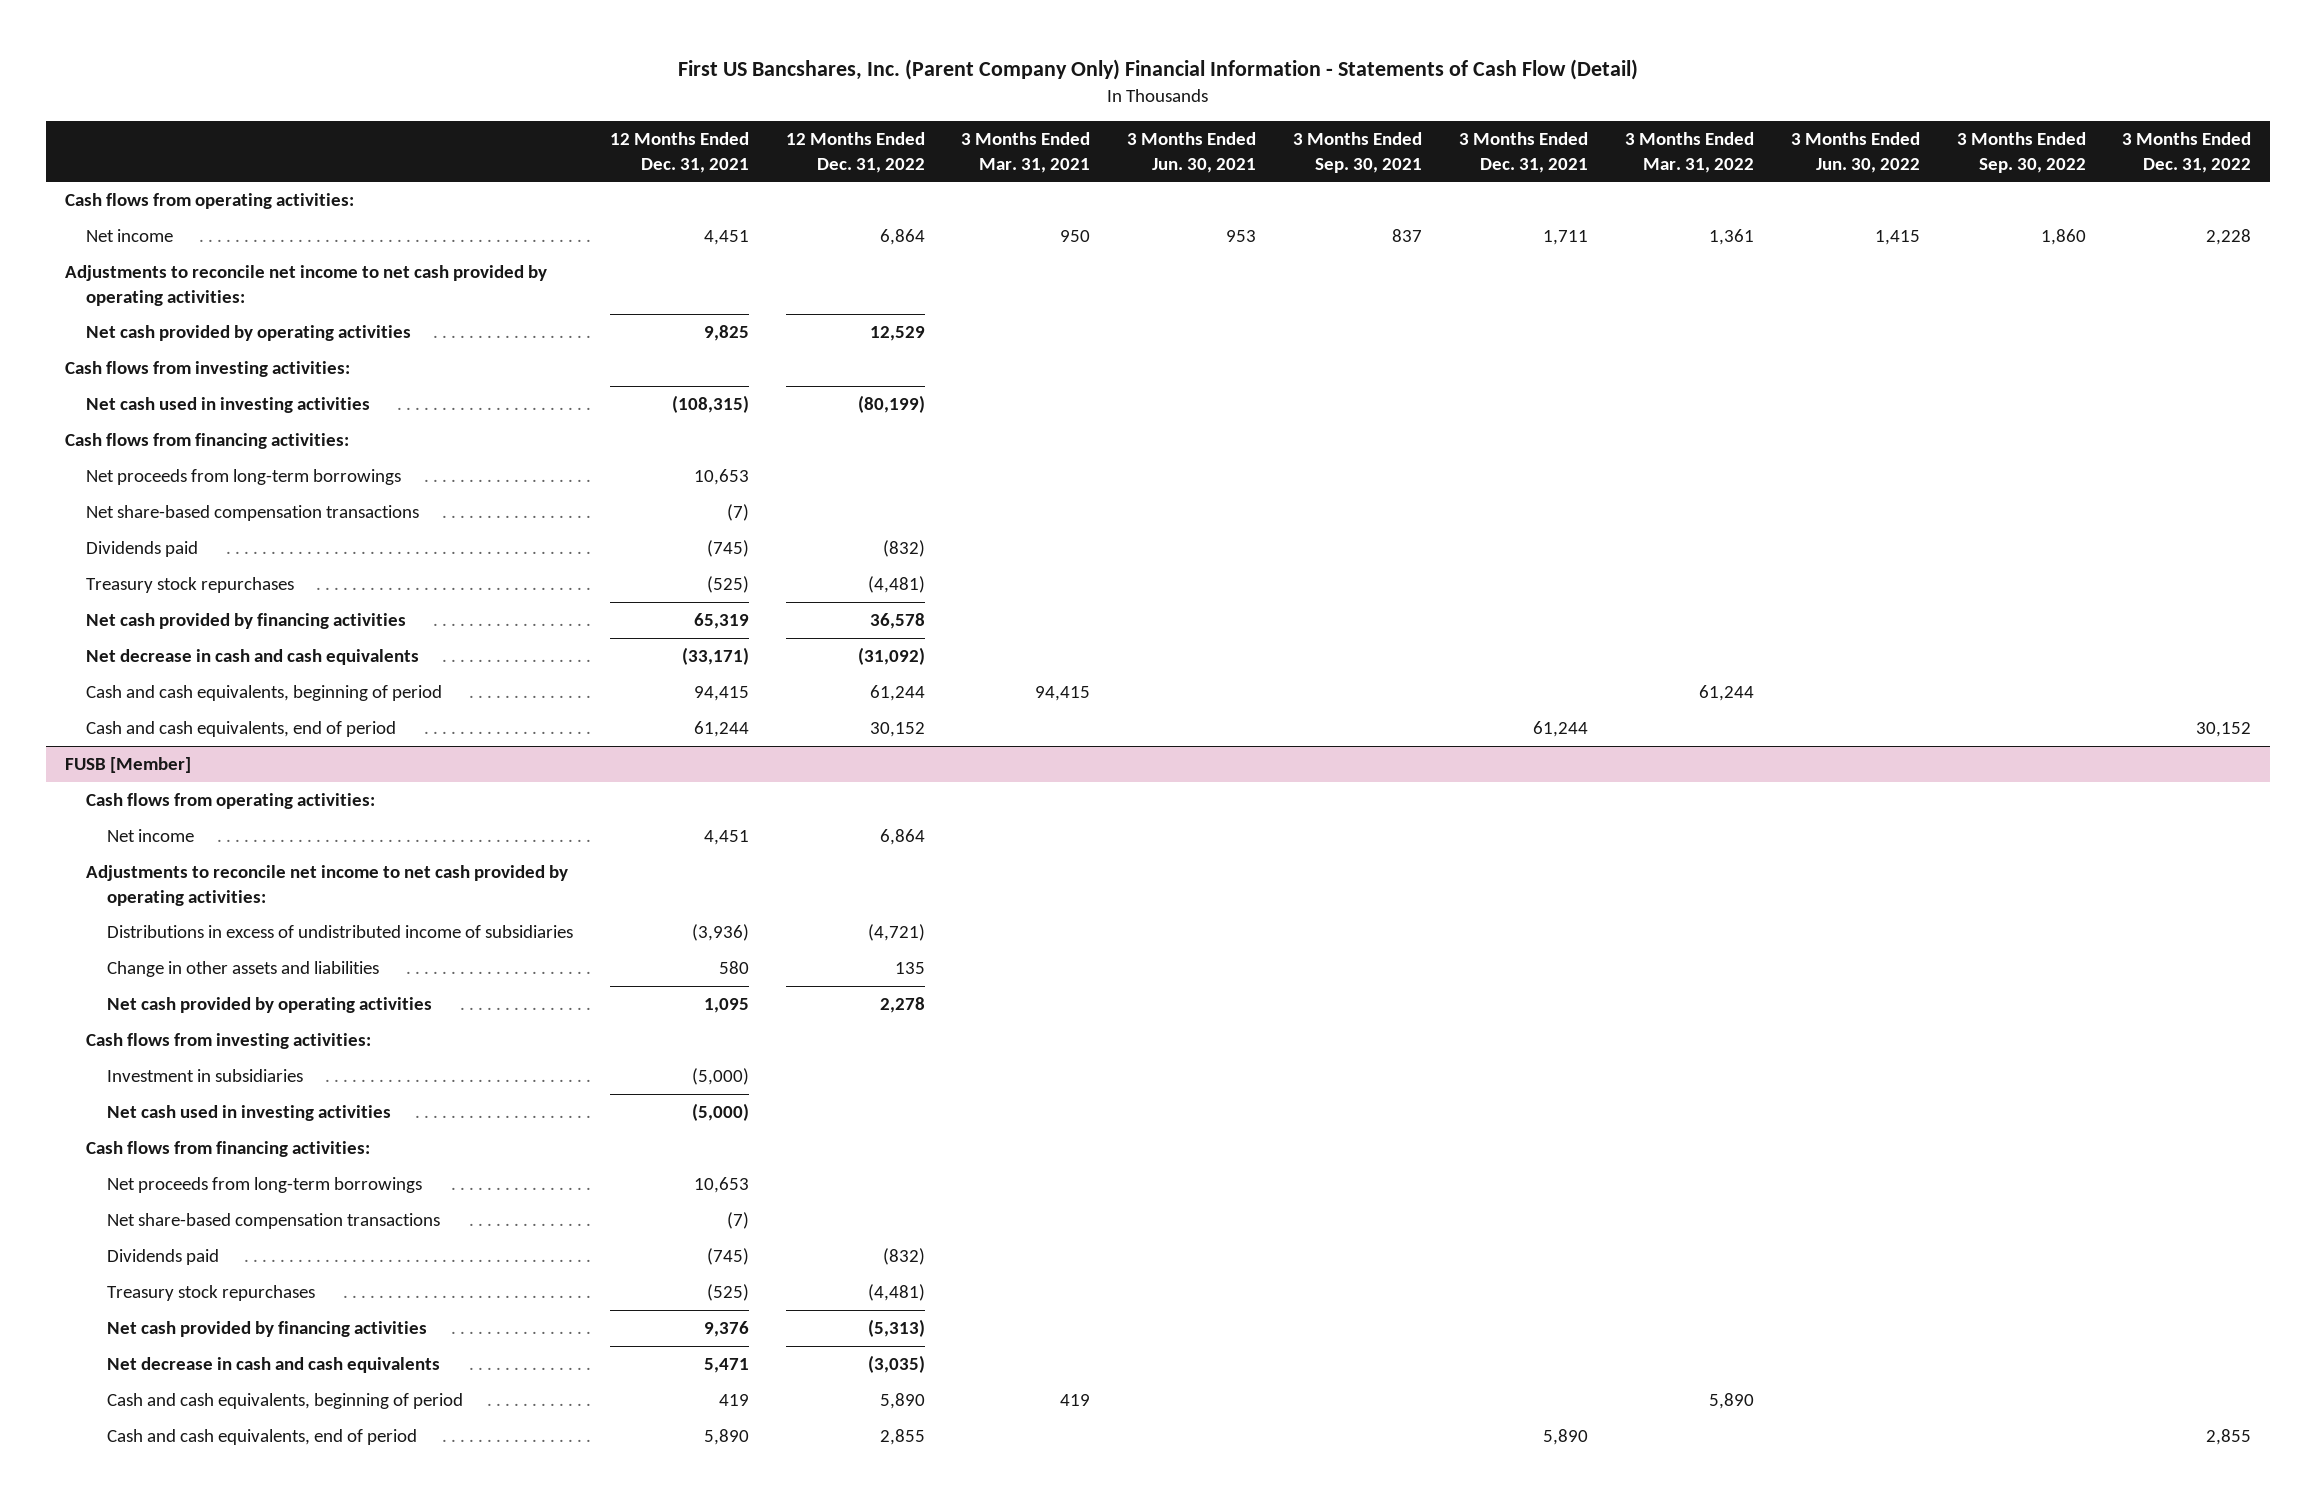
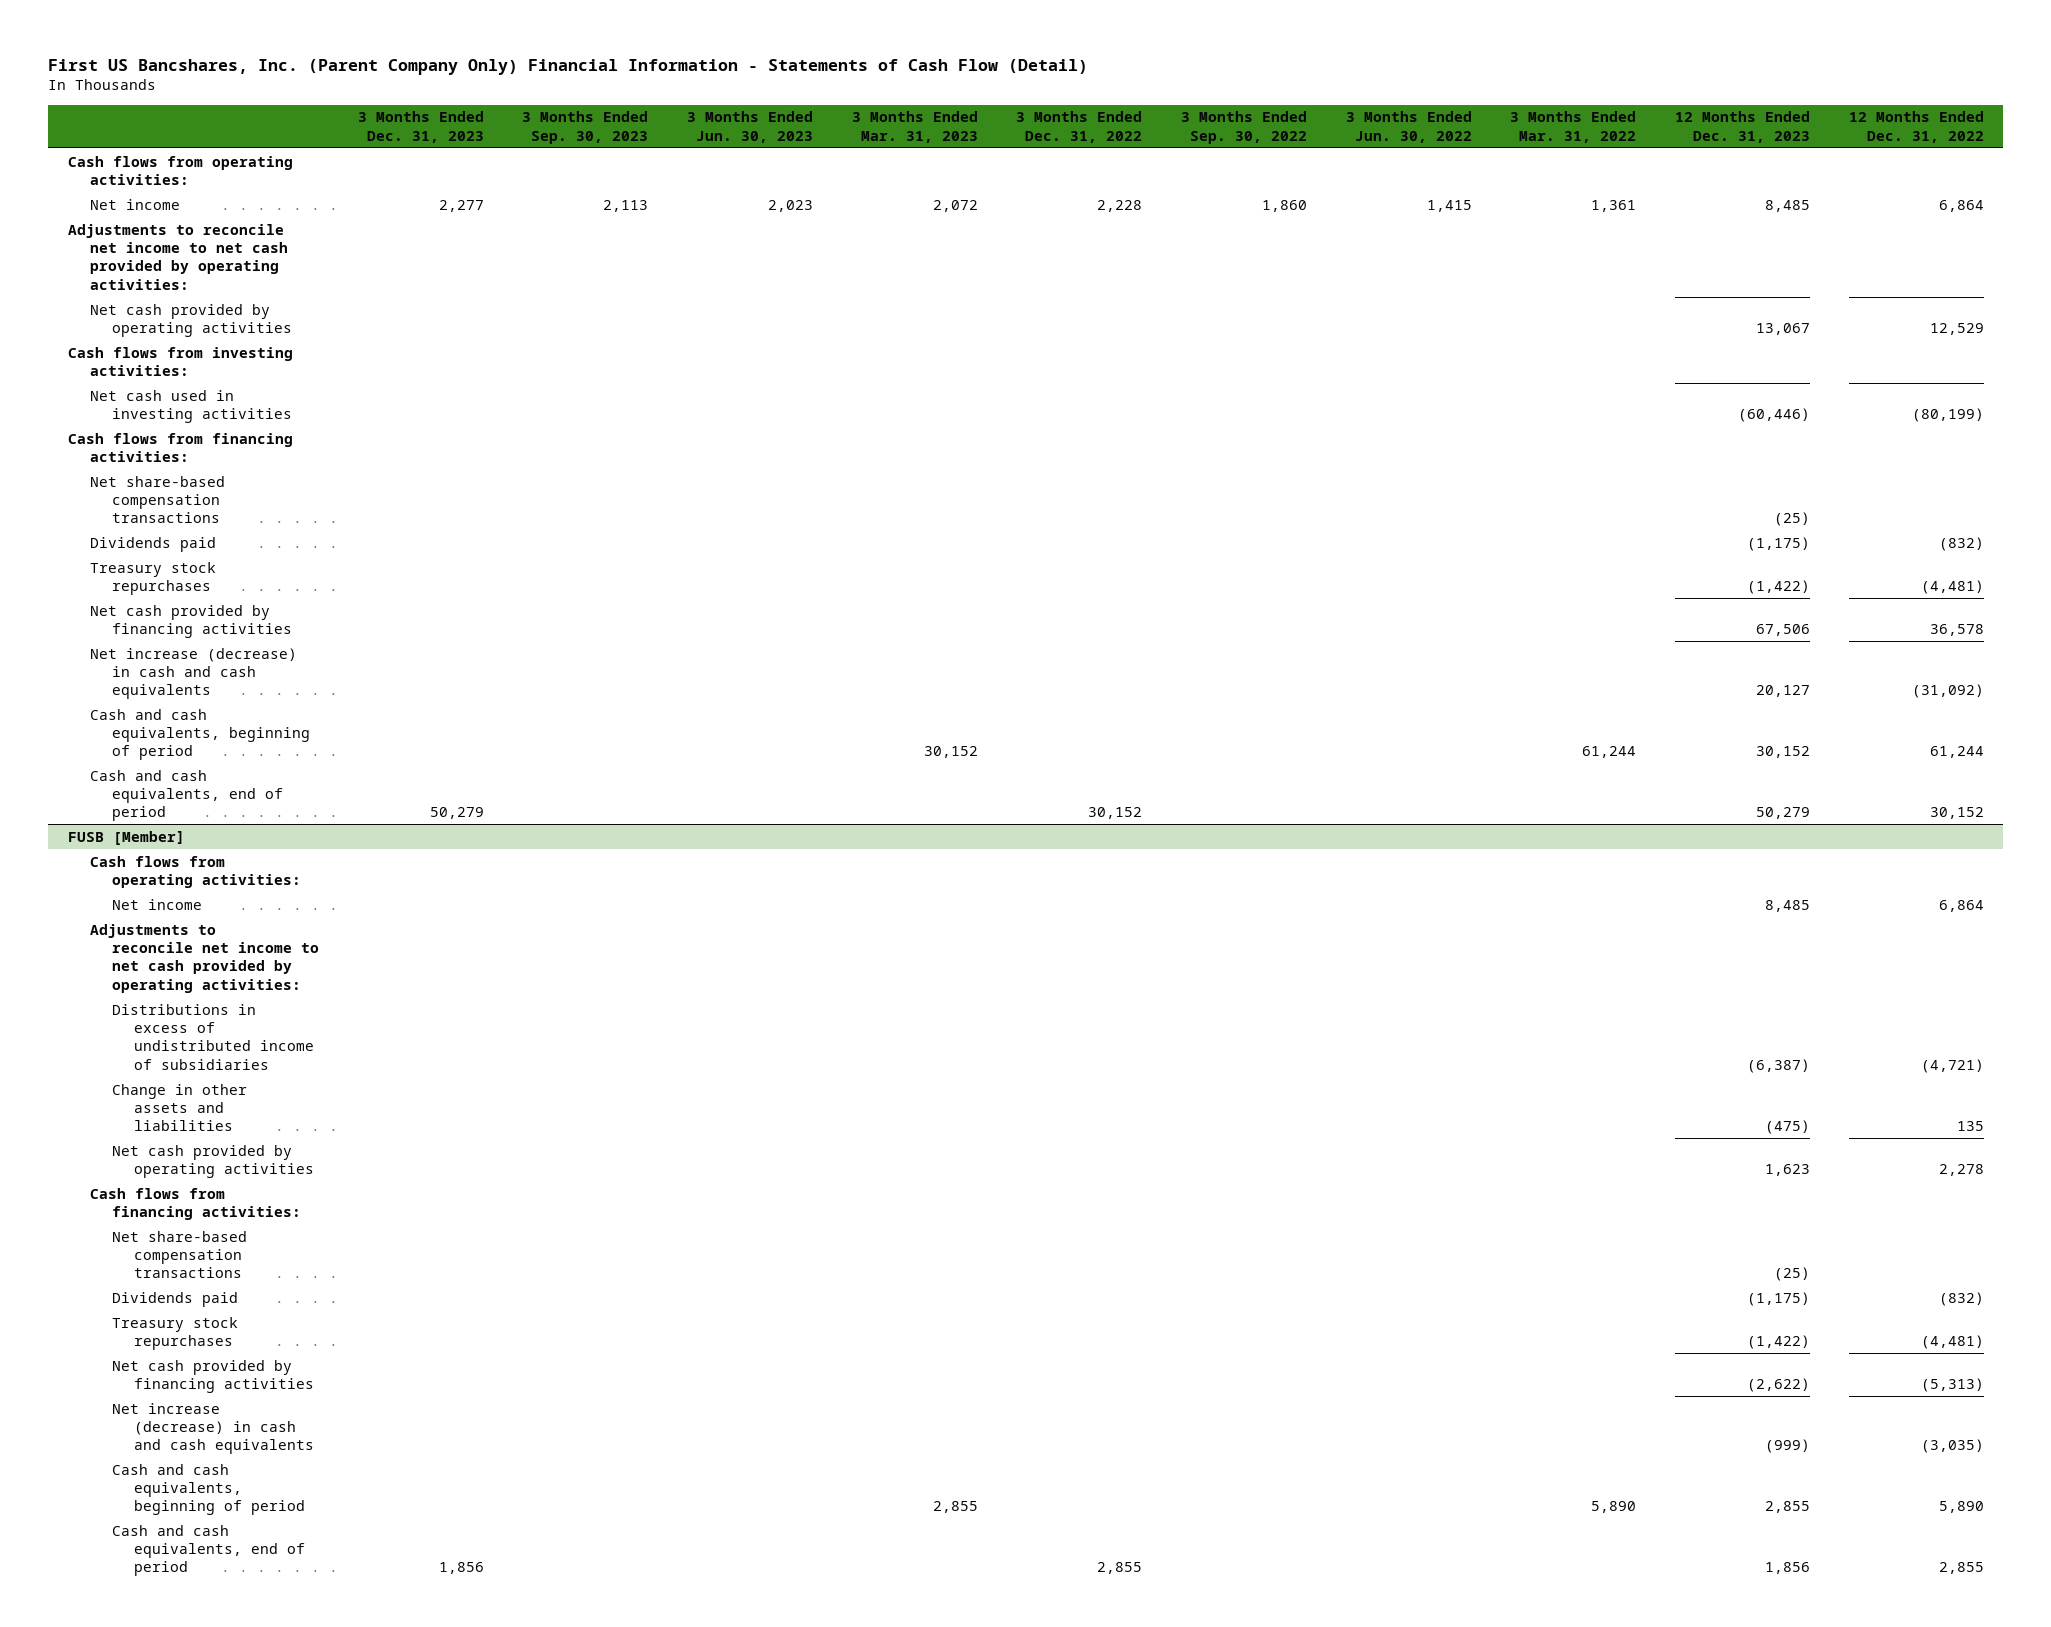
- | 12 Months Ended Dec. 31, 2021 | 12 Months Ended Dec. 31, 2022 | 3 Months Ended Mar. 31, 2021 | 3 Months Ended Jun. 30, 2021 | 3 Months Ended Sep. 30, 2021 | 3 Months Ended Dec. 31, 2021 | 3 Months Ended Mar. 31, 2022 | 3 Months Ended Jun. 30, 2022 | 3 Months Ended Sep. 30, 2022 | 3 Months Ended Dec. 31, 2022
+ | 3 Months Ended Dec. 31, 2023 | 3 Months Ended Sep. 30, 2023 | 3 Months Ended Jun. 30, 2023 | 3 Months Ended Mar. 31, 2023 | 3 Months Ended Dec. 31, 2022 | 3 Months Ended Sep. 30, 2022 | 3 Months Ended Jun. 30, 2022 | 3 Months Ended Mar. 31, 2022 | 12 Months Ended Dec. 31, 2023 | 12 Months Ended Dec. 31, 2022
- Net proceeds from long-term borrowings | 10,653 | | | | | | | | |
- Net decrease in cash and cash equivalents | (33,171) | (31,092) | | | | | | | |
+ Net increase (decrease) in cash and cash equivalents | | | | | | | | | 20,127 | (31,092)
@ FUSB [Member]
- Cash flows from investing activities:
- Investment in subsidiaries | (5,000) | | | | | | | | |
- Net cash used in investing activities | (5,000) | | | | | | | | |
- Net proceeds from long-term borrowings | 10,653 | | | | | | | | |
- Net decrease in cash and cash equivalents | 5,471 | (3,035) | | | | | | | |
+ Net increase (decrease) in cash and cash equivalents | | | | | | | | | (999) | (3,035)

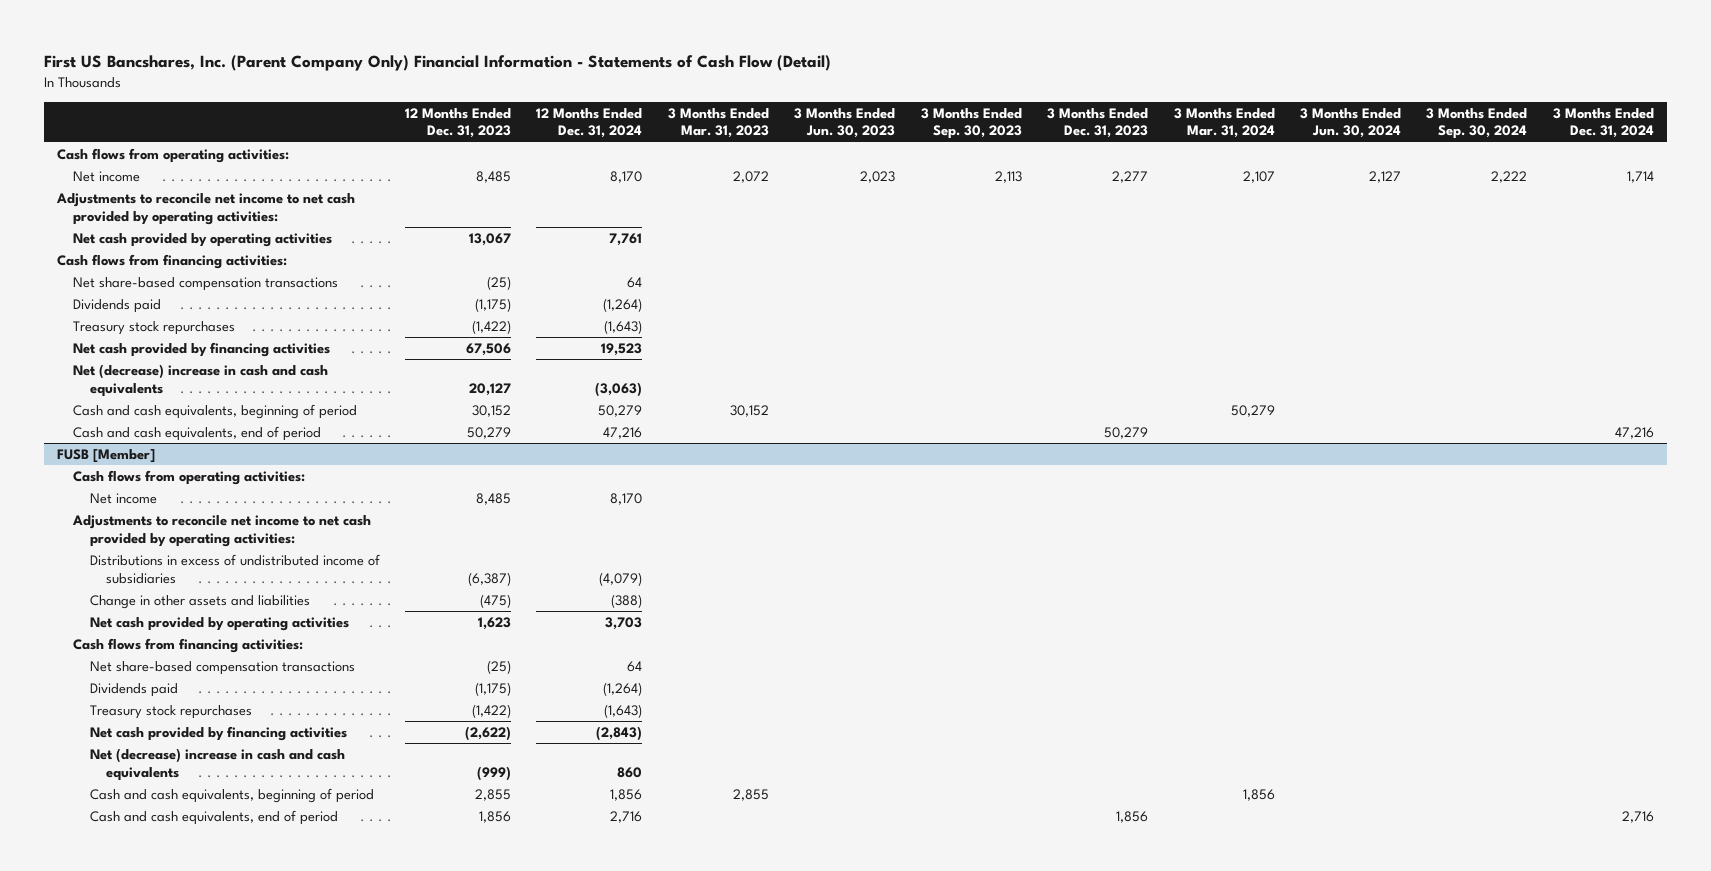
- | 3 Months Ended Dec. 31, 2023 | 3 Months Ended Sep. 30, 2023 | 3 Months Ended Jun. 30, 2023 | 3 Months Ended Mar. 31, 2023 | 3 Months Ended Dec. 31, 2022 | 3 Months Ended Sep. 30, 2022 | 3 Months Ended Jun. 30, 2022 | 3 Months Ended Mar. 31, 2022 | 12 Months Ended Dec. 31, 2023 | 12 Months Ended Dec. 31, 2022
+ | 12 Months Ended Dec. 31, 2023 | 12 Months Ended Dec. 31, 2024 | 3 Months Ended Mar. 31, 2023 | 3 Months Ended Jun. 30, 2023 | 3 Months Ended Sep. 30, 2023 | 3 Months Ended Dec. 31, 2023 | 3 Months Ended Mar. 31, 2024 | 3 Months Ended Jun. 30, 2024 | 3 Months Ended Sep. 30, 2024 | 3 Months Ended Dec. 31, 2024
- Cash flows from investing activities:
- Net cash used in investing activities | | | | | | | | | (60,446) | (80,199)
- Net increase (decrease) in cash and cash equivalents | | | | | | | | | 20,127 | (31,092)
+ Net (decrease) increase in cash and cash equivalents | 20,127 | (3,063) | | | | | | | |
@ FUSB [Member]
- Net increase (decrease) in cash and cash equivalents | | | | | | | | | (999) | (3,035)
+ Net (decrease) increase in cash and cash equivalents | (999) | 860 | | | | | | | |

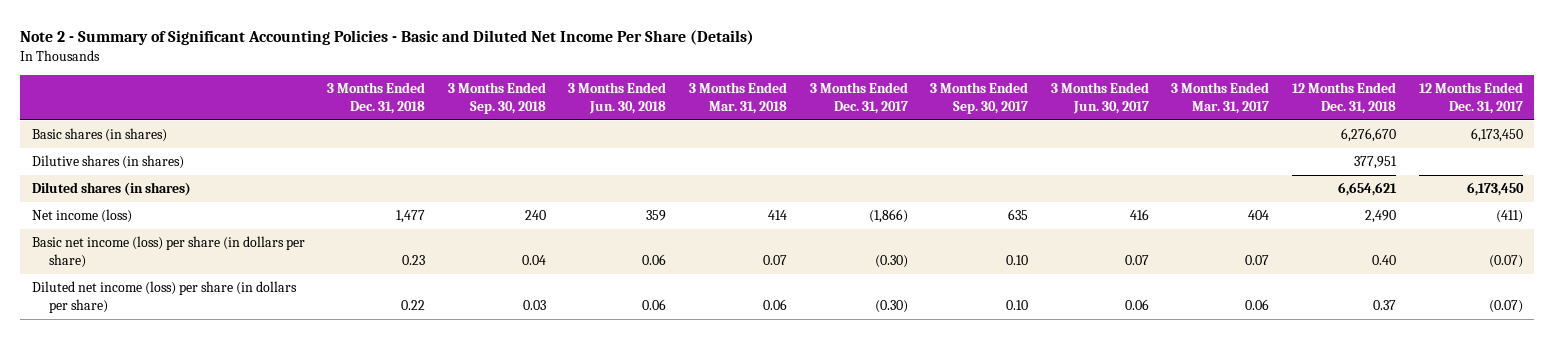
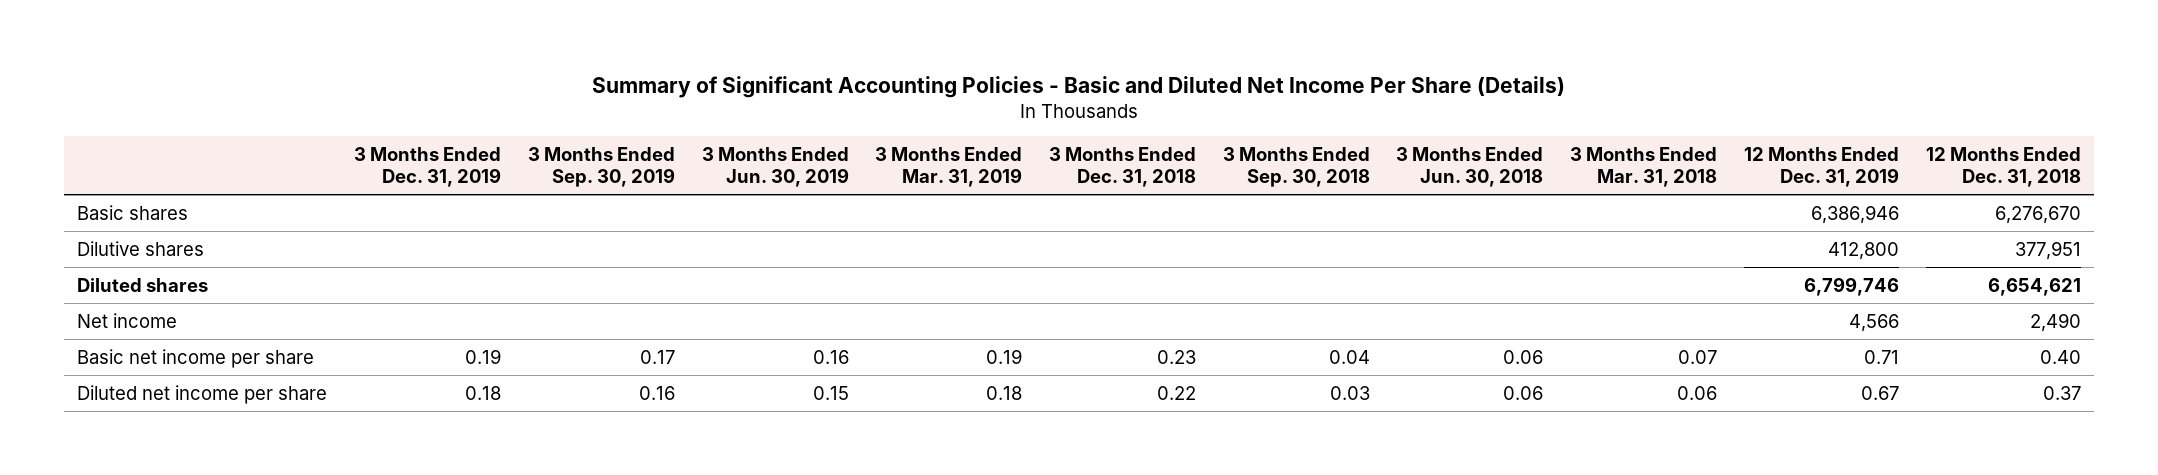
- Note 2 - Summary of Significant Accounting Policies - Basic and Diluted Net Income Per Share (Details)
+ Summary of Significant Accounting Policies - Basic and Diluted Net Income Per Share (Details)
- | 3 Months Ended Dec. 31, 2018 | 3 Months Ended Sep. 30, 2018 | 3 Months Ended Jun. 30, 2018 | 3 Months Ended Mar. 31, 2018 | 3 Months Ended Dec. 31, 2017 | 3 Months Ended Sep. 30, 2017 | 3 Months Ended Jun. 30, 2017 | 3 Months Ended Mar. 31, 2017 | 12 Months Ended Dec. 31, 2018 | 12 Months Ended Dec. 31, 2017
+ | 3 Months Ended Dec. 31, 2019 | 3 Months Ended Sep. 30, 2019 | 3 Months Ended Jun. 30, 2019 | 3 Months Ended Mar. 31, 2019 | 3 Months Ended Dec. 31, 2018 | 3 Months Ended Sep. 30, 2018 | 3 Months Ended Jun. 30, 2018 | 3 Months Ended Mar. 31, 2018 | 12 Months Ended Dec. 31, 2019 | 12 Months Ended Dec. 31, 2018
- Basic shares (in shares) | | | | | | | | | 6,276,670 | 6,173,450
- Dilutive shares (in shares) | | | | | | | | | 377,951 |
- Diluted shares (in shares) | | | | | | | | | 6,654,621 | 6,173,450
- Net income (loss) | 1,477 | 240 | 359 | 414 | (1,866) | 635 | 416 | 404 | 2,490 | (411)
- Basic net income (loss) per share (in dollars per share) | 0.23 | 0.04 | 0.06 | 0.07 | (0.30) | 0.10 | 0.07 | 0.07 | 0.40 | (0.07)
- Diluted net income (loss) per share (in dollars per share) | 0.22 | 0.03 | 0.06 | 0.06 | (0.30) | 0.10 | 0.06 | 0.06 | 0.37 | (0.07)
+ Basic shares | | | | | | | | | 6,386,946 | 6,276,670
+ Dilutive shares | | | | | | | | | 412,800 | 377,951
+ Diluted shares | | | | | | | | | 6,799,746 | 6,654,621
+ Net income | | | | | | | | | 4,566 | 2,490
+ Basic net income per share | 0.19 | 0.17 | 0.16 | 0.19 | 0.23 | 0.04 | 0.06 | 0.07 | 0.71 | 0.40
+ Diluted net income per share | 0.18 | 0.16 | 0.15 | 0.18 | 0.22 | 0.03 | 0.06 | 0.06 | 0.67 | 0.37

